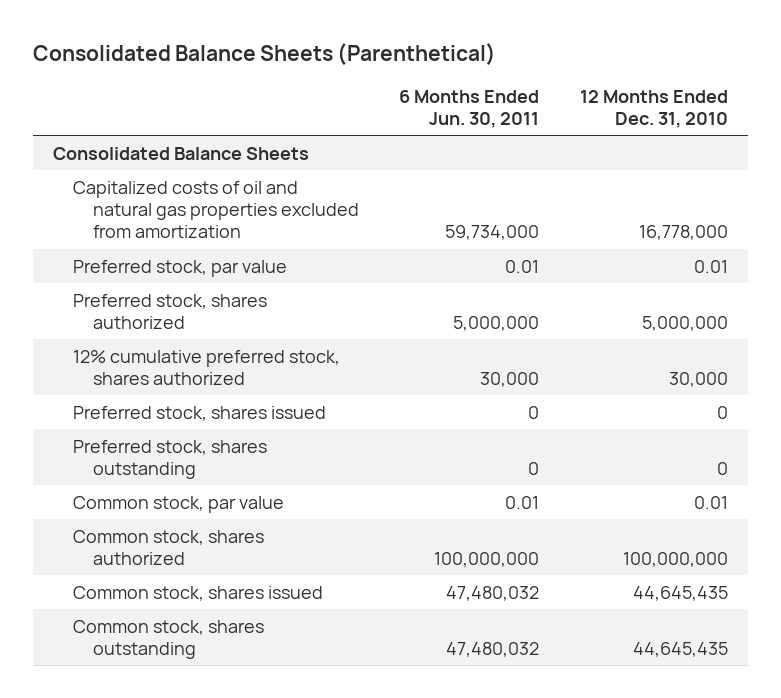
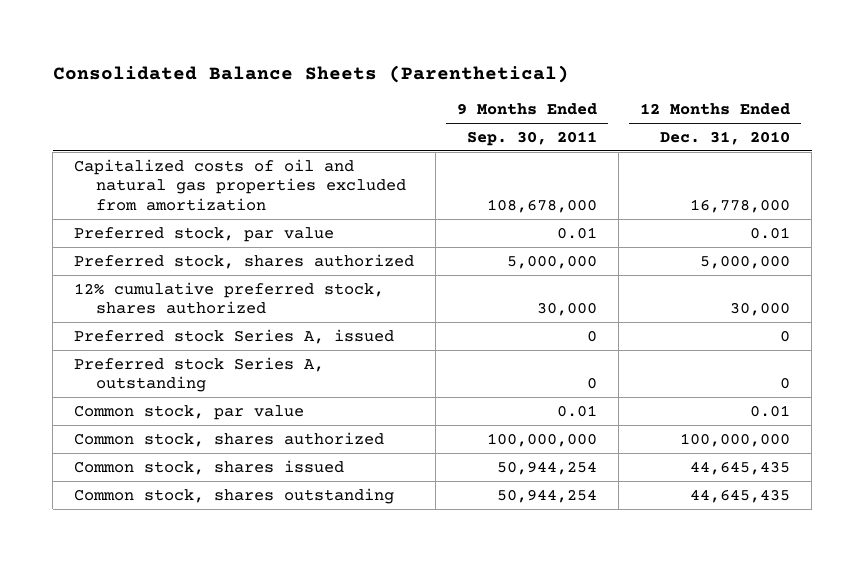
- | 6 Months Ended Jun. 30, 2011 | 12 Months Ended Dec. 31, 2010
+ | 9 Months Ended Sep. 30, 2011 | 12 Months Ended Dec. 31, 2010
- Consolidated Balance Sheets
- Preferred stock, shares issued | 0 | 0
- Preferred stock, shares outstanding | 0 | 0
+ Preferred stock Series A, issued | 0 | 0
+ Preferred stock Series A, outstanding | 0 | 0

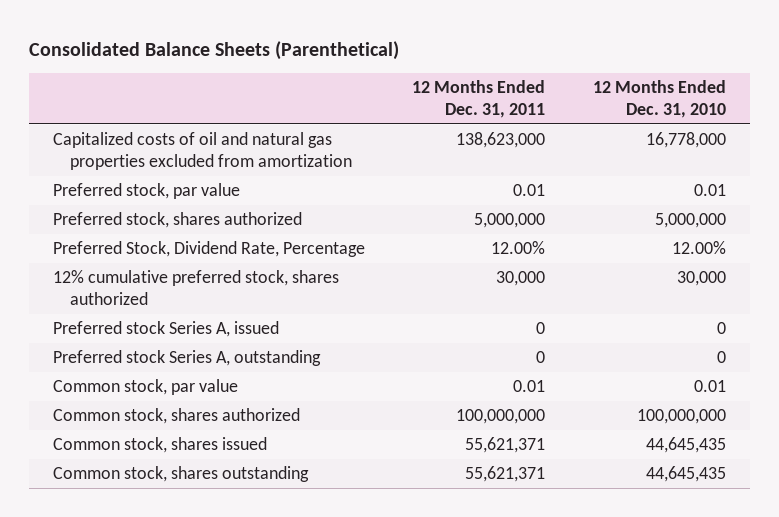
- | 9 Months Ended Sep. 30, 2011 | 12 Months Ended Dec. 31, 2010
+ | 12 Months Ended Dec. 31, 2011 | 12 Months Ended Dec. 31, 2010
+ Preferred Stock, Dividend Rate, Percentage | 12.00% | 12.00%

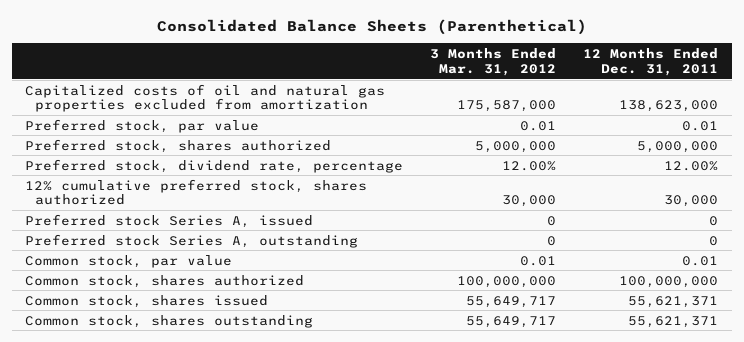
- | 12 Months Ended Dec. 31, 2011 | 12 Months Ended Dec. 31, 2010
+ | 3 Months Ended Mar. 31, 2012 | 12 Months Ended Dec. 31, 2011
- Preferred Stock, Dividend Rate, Percentage | 12.00% | 12.00%
+ Preferred stock, dividend rate, percentage | 12.00% | 12.00%

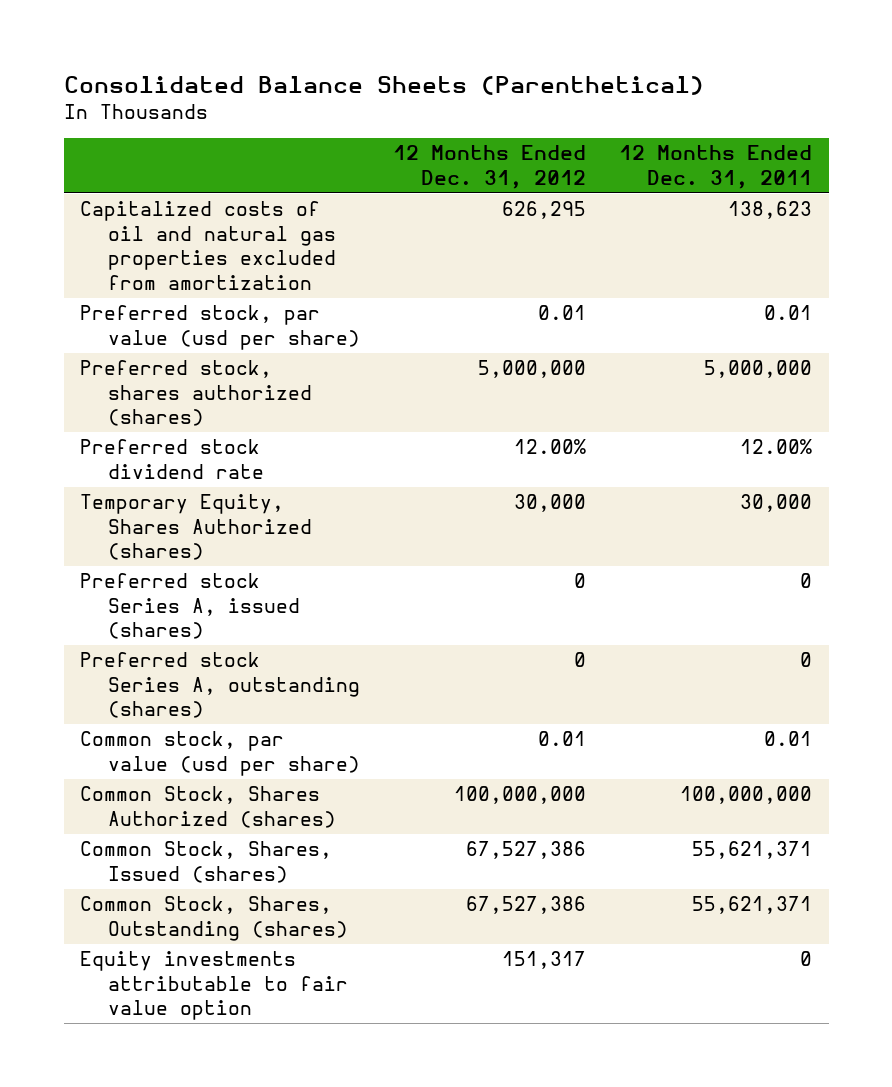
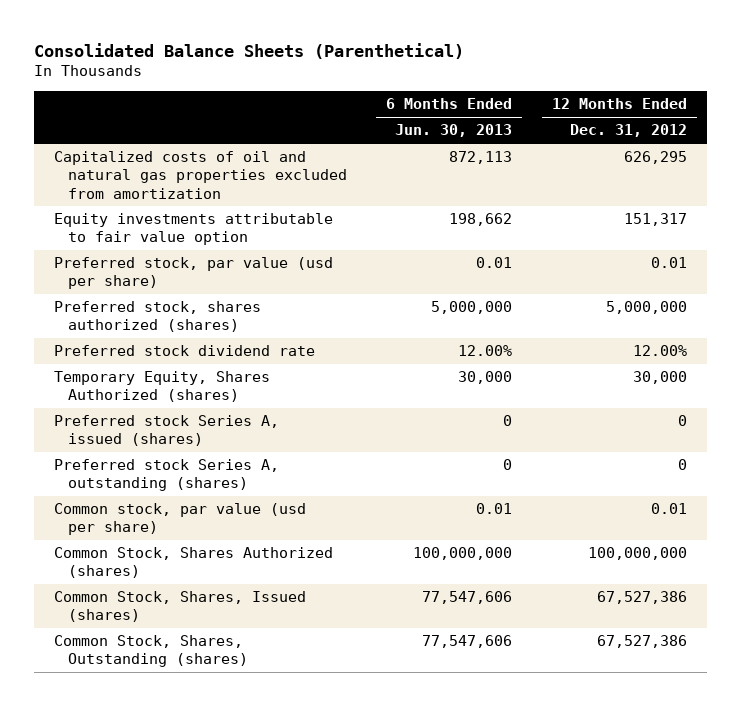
- | 12 Months Ended Dec. 31, 2012 | 12 Months Ended Dec. 31, 2011
+ | 6 Months Ended Jun. 30, 2013 | 12 Months Ended Dec. 31, 2012
moved up: Equity investments attributable to fair value option | 198,662 | 151,317

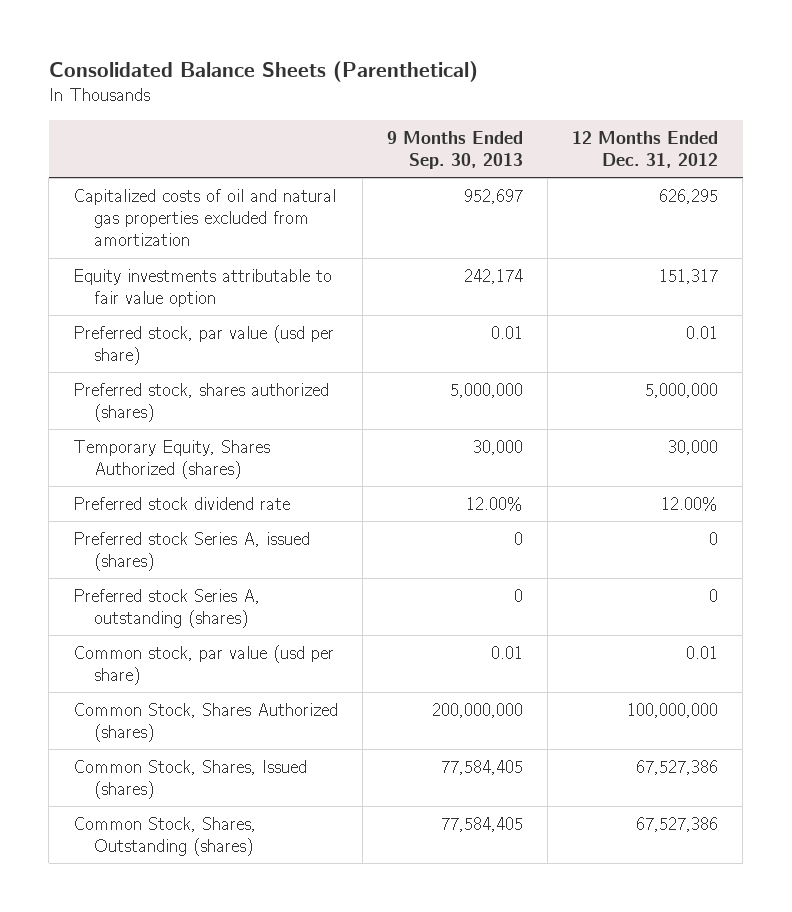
- | 6 Months Ended Jun. 30, 2013 | 12 Months Ended Dec. 31, 2012
+ | 9 Months Ended Sep. 30, 2013 | 12 Months Ended Dec. 31, 2012
moved down: Preferred stock dividend rate | 12.00% | 12.00%

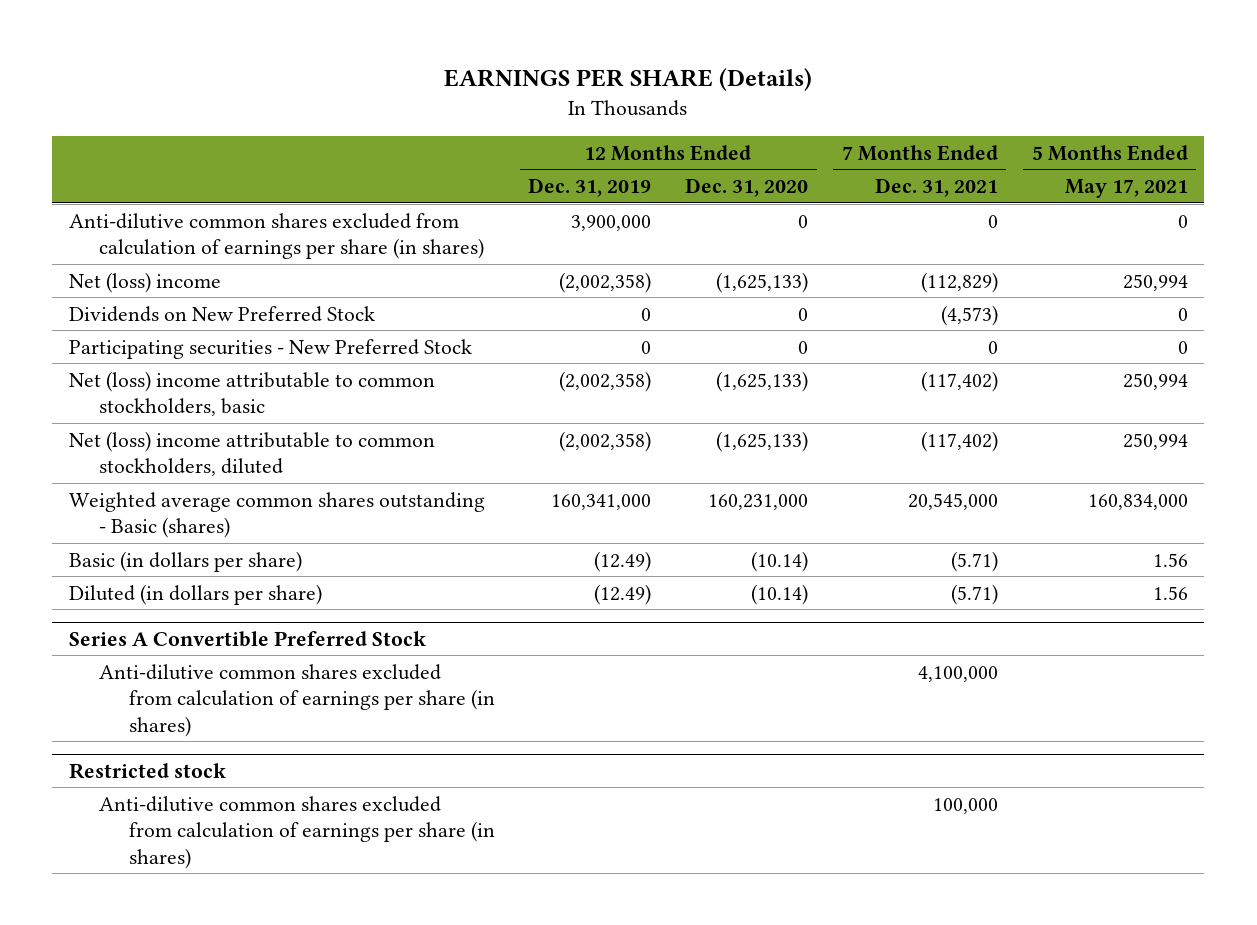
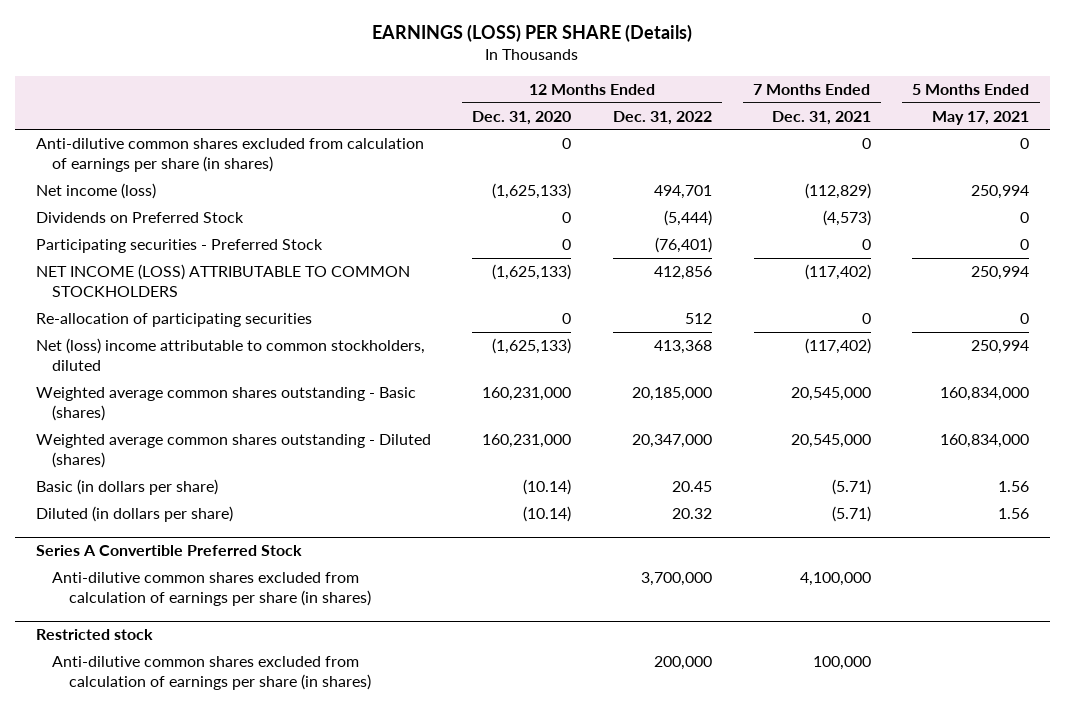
- EARNINGS PER SHARE (Details)
+ EARNINGS (LOSS) PER SHARE (Details)
- | 12 Months Ended Dec. 31, 2019 | 12 Months Ended Dec. 31, 2020 | 7 Months Ended Dec. 31, 2021 | 5 Months Ended May 17, 2021
+ | 12 Months Ended Dec. 31, 2020 | 12 Months Ended Dec. 31, 2022 | 7 Months Ended Dec. 31, 2021 | 5 Months Ended May 17, 2021
- Net (loss) income | (2,002,358) | (1,625,133) | (112,829) | 250,994
- Dividends on New Preferred Stock | 0 | 0 | (4,573) | 0
- Participating securities - New Preferred Stock | 0 | 0 | 0 | 0
- Net (loss) income attributable to common stockholders, basic | (2,002,358) | (1,625,133) | (117,402) | 250,994
+ Net income (loss) | (1,625,133) | 494,701 | (112,829) | 250,994
+ Dividends on Preferred Stock | 0 | (5,444) | (4,573) | 0
+ Participating securities - Preferred Stock | 0 | (76,401) | 0 | 0
+ NET INCOME (LOSS) ATTRIBUTABLE TO COMMON STOCKHOLDERS | (1,625,133) | 412,856 | (117,402) | 250,994
+ Re-allocation of participating securities | 0 | 512 | 0 | 0
+ Weighted average common shares outstanding - Diluted (shares) | 160,231,000 | 20,347,000 | 20,545,000 | 160,834,000

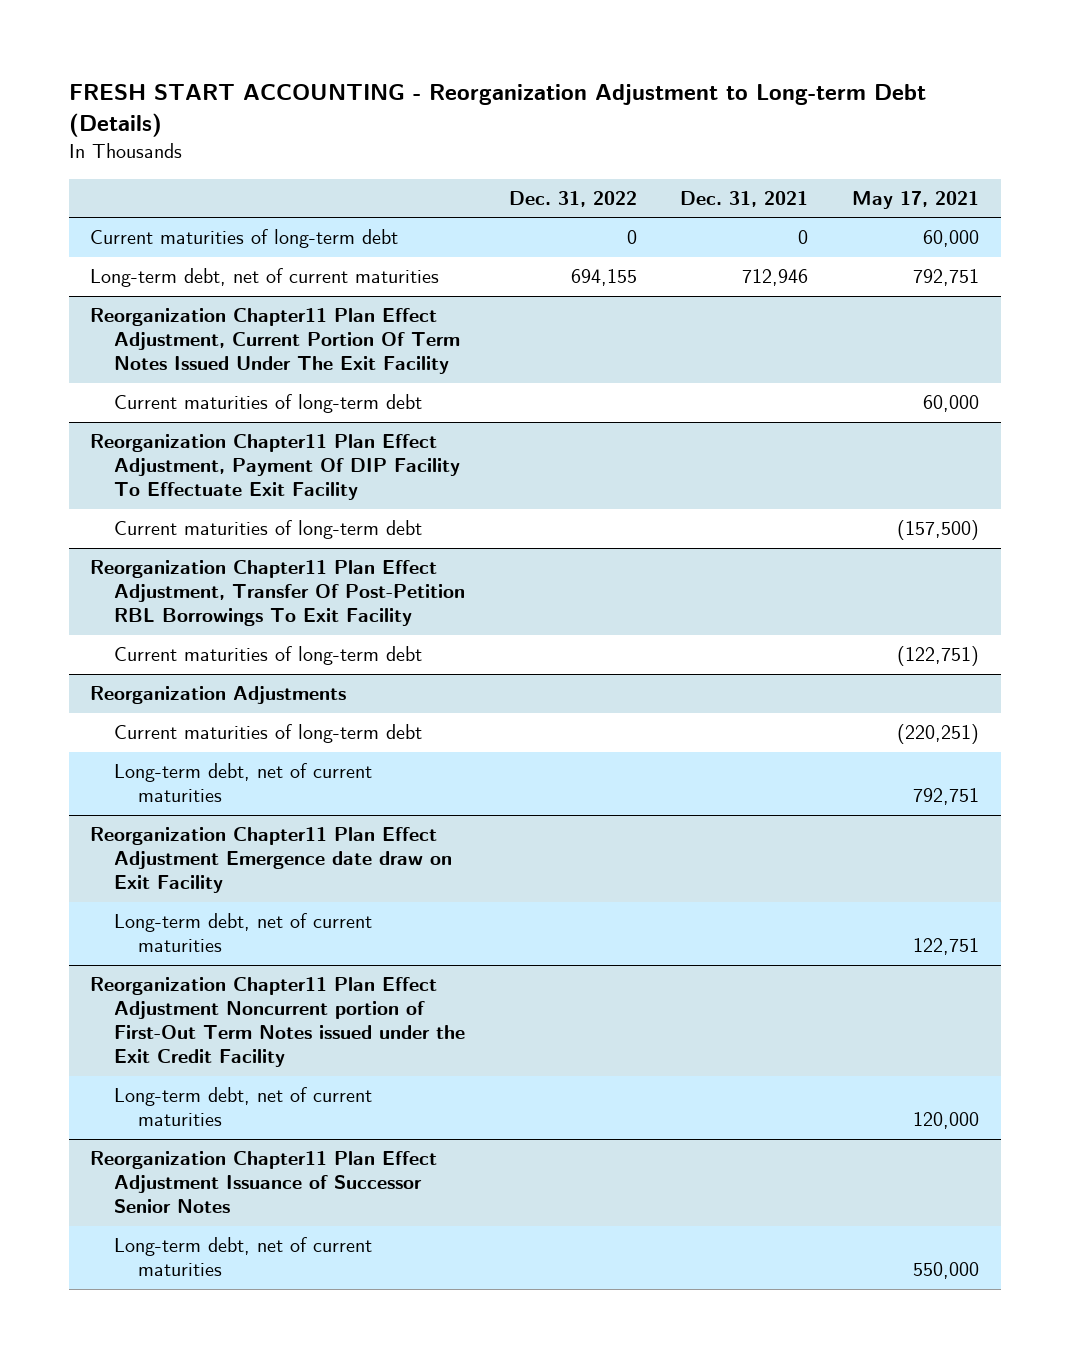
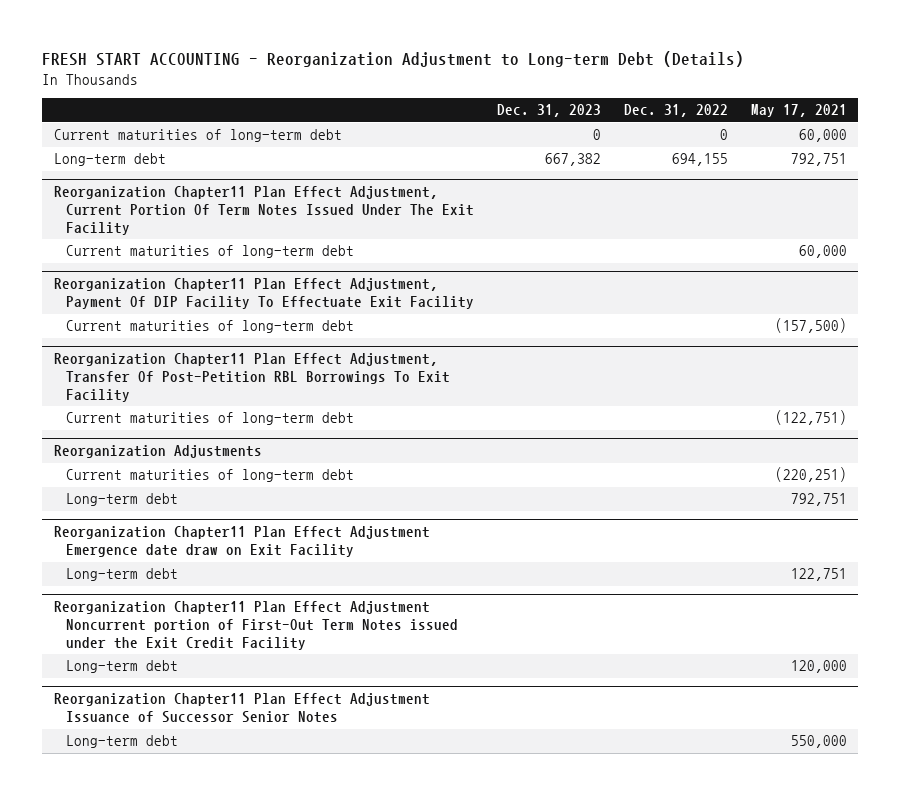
- | Dec. 31, 2022 | Dec. 31, 2021 | May 17, 2021
+ | Dec. 31, 2023 | Dec. 31, 2022 | May 17, 2021
- Long-term debt, net of current maturities | 694,155 | 712,946 | 792,751
+ Long-term debt | 667,382 | 694,155 | 792,751
@ Reorganization Adjustments
- Long-term debt, net of current maturities | | | 792,751
+ Long-term debt | | | 792,751
@ Reorganization Chapter11 Plan Effect Adjustment Emergence date draw on Exit Facility
- Long-term debt, net of current maturities | | | 122,751
+ Long-term debt | | | 122,751
@ Reorganization Chapter11 Plan Effect Adjustment Noncurrent portion of First-Out Term Notes issued under the Exit Credit Facility
- Long-term debt, net of current maturities | | | 120,000
+ Long-term debt | | | 120,000
@ Reorganization Chapter11 Plan Effect Adjustment Issuance of Successor Senior Notes
- Long-term debt, net of current maturities | | | 550,000
+ Long-term debt | | | 550,000

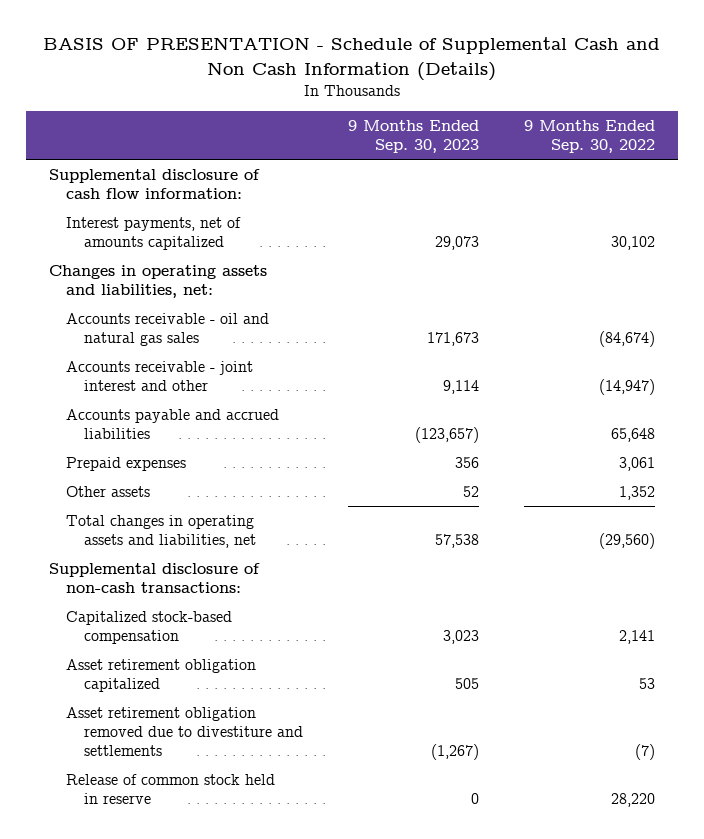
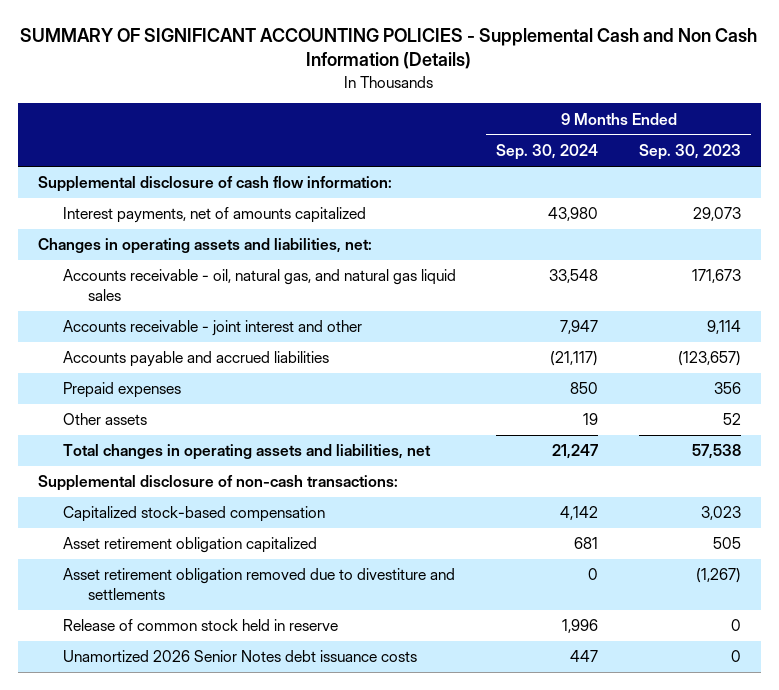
- BASIS OF PRESENTATION - Schedule of Supplemental Cash and Non Cash Information (Details)
+ SUMMARY OF SIGNIFICANT ACCOUNTING POLICIES - Supplemental Cash and Non Cash Information (Details)
- | 9 Months Ended Sep. 30, 2023 | 9 Months Ended Sep. 30, 2022
+ | 9 Months Ended Sep. 30, 2024 | 9 Months Ended Sep. 30, 2023
- Accounts receivable - oil and natural gas sales | 171,673 | (84,674)
+ Accounts receivable - oil, natural gas, and natural gas liquid sales | 33,548 | 171,673
+ Unamortized 2026 Senior Notes debt issuance costs | 447 | 0

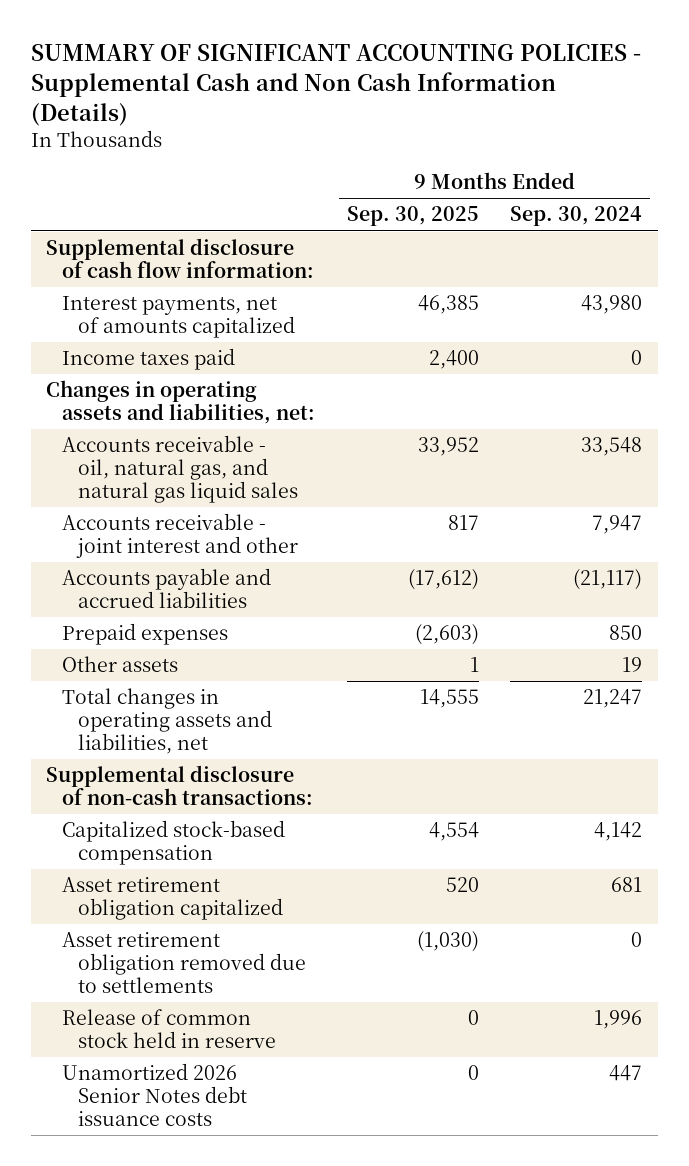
- | 9 Months Ended Sep. 30, 2024 | 9 Months Ended Sep. 30, 2023
+ | 9 Months Ended Sep. 30, 2025 | 9 Months Ended Sep. 30, 2024
+ Income taxes paid | 2,400 | 0
- Asset retirement obligation removed due to divestiture and settlements | 0 | (1,267)
+ Asset retirement obligation removed due to settlements | (1,030) | 0

